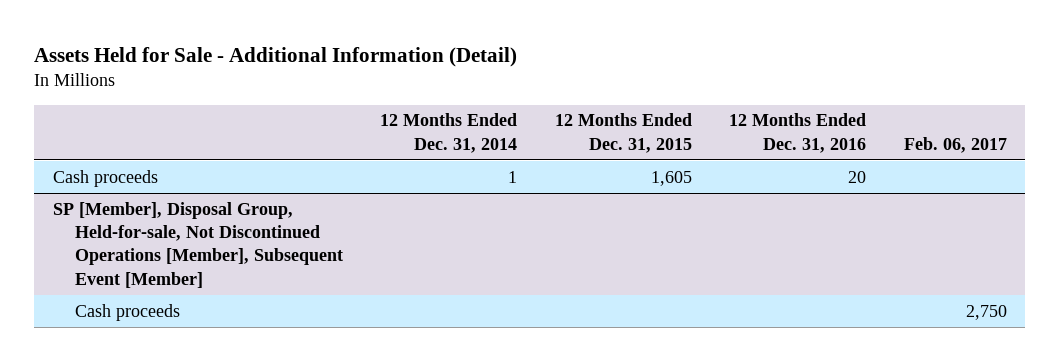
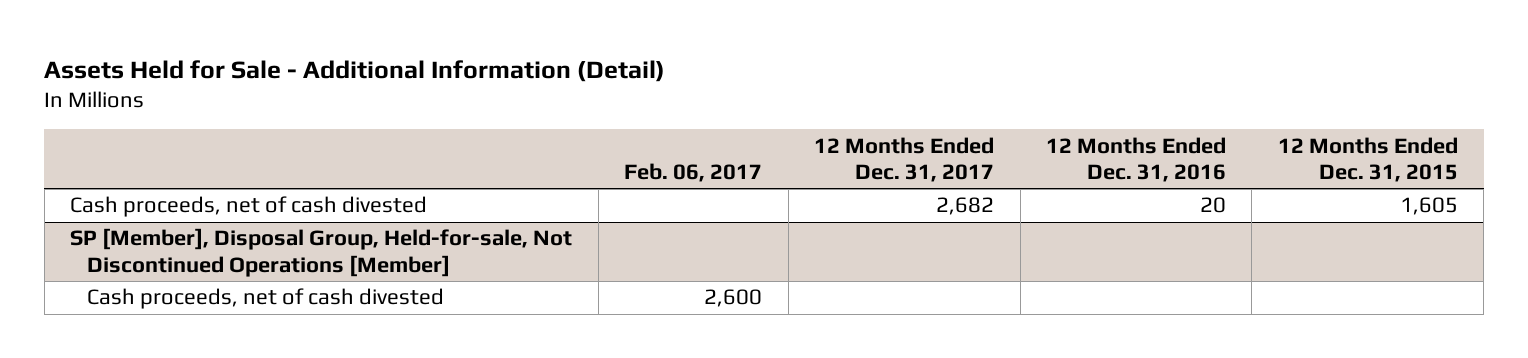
- | 12 Months Ended Dec. 31, 2014 | 12 Months Ended Dec. 31, 2015 | 12 Months Ended Dec. 31, 2016 | Feb. 06, 2017
+ | Feb. 06, 2017 | 12 Months Ended Dec. 31, 2017 | 12 Months Ended Dec. 31, 2016 | 12 Months Ended Dec. 31, 2015
- Cash proceeds | 1 | 1,605 | 20 |
- SP [Member], Disposal Group, Held-for-sale, Not Discontinued Operations [Member], Subsequent Event [Member]
- Cash proceeds | | | | 2,750
+ Cash proceeds, net of cash divested | | 2,682 | 20 | 1,605
+ SP [Member], Disposal Group, Held-for-sale, Not Discontinued Operations [Member]
+ Cash proceeds, net of cash divested | 2,600 | | |

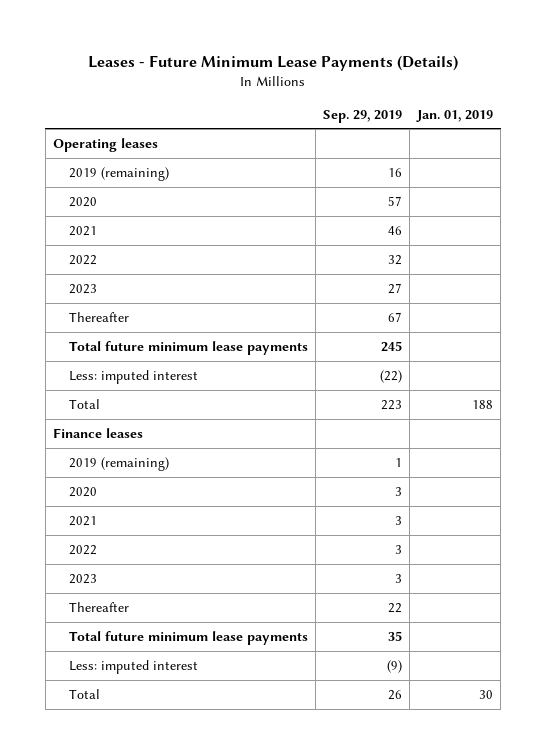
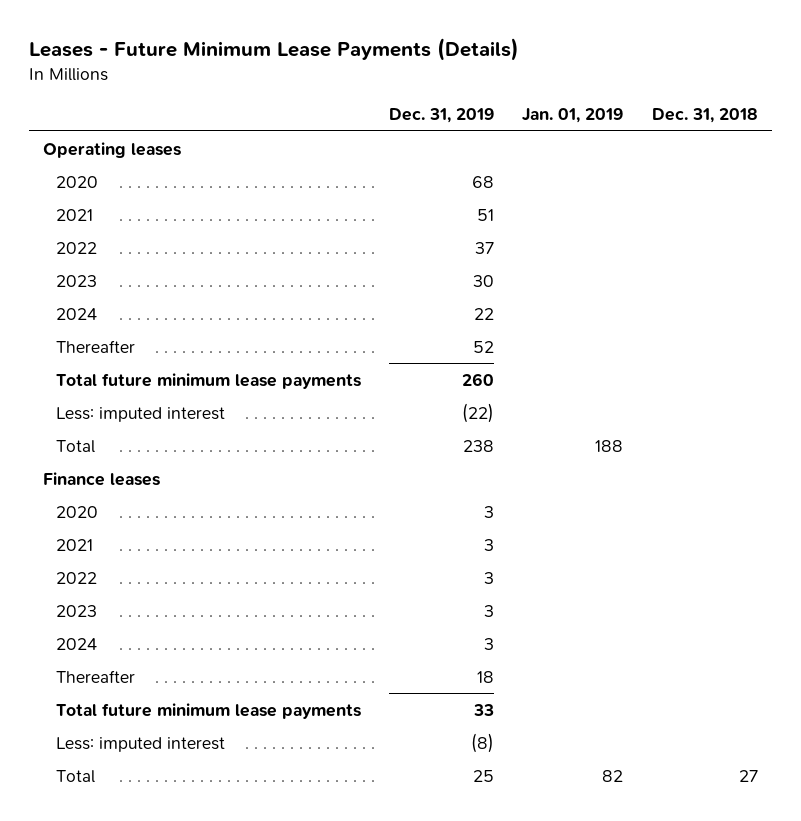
- | Sep. 29, 2019 | Jan. 01, 2019
+ | Dec. 31, 2019 | Jan. 01, 2019 | Dec. 31, 2018
- 2019 (remaining) | 16 |
+ 2024 | 22 | |
- 2019 (remaining) | 1 |
+ 2024 | 3 | |
- Total | 26 | 30
+ Total | 25 | 82 | 27

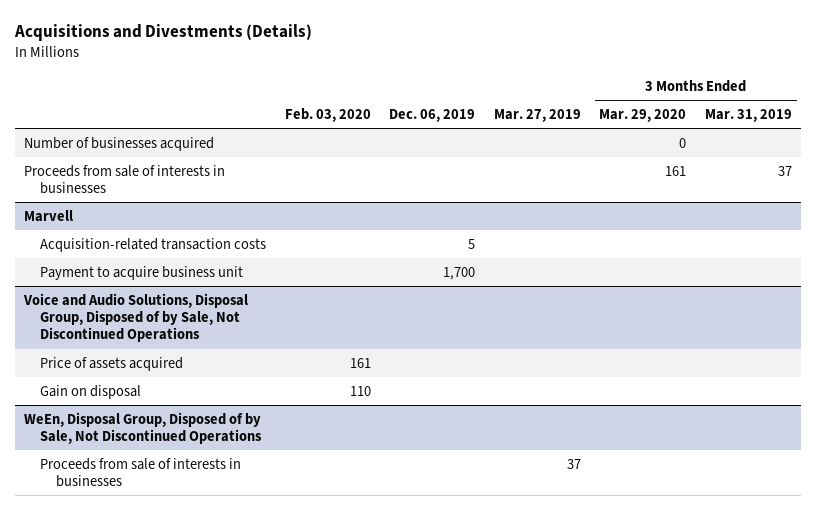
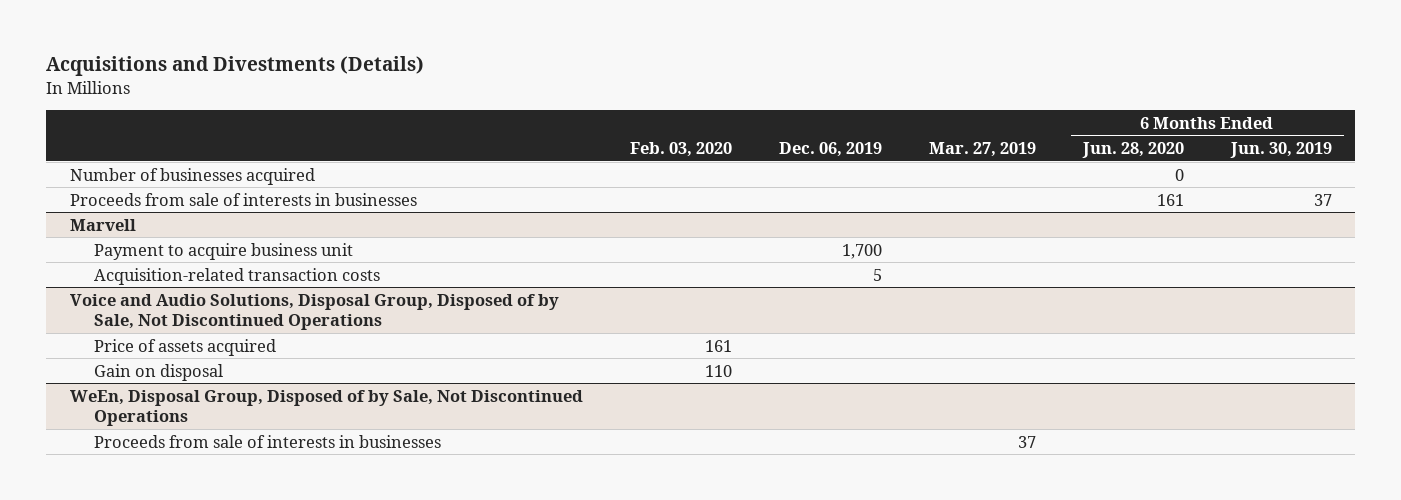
- | Feb. 03, 2020 | Dec. 06, 2019 | Mar. 27, 2019 | 3 Months Ended Mar. 29, 2020 | 3 Months Ended Mar. 31, 2019
+ | Feb. 03, 2020 | Dec. 06, 2019 | Mar. 27, 2019 | 6 Months Ended Jun. 28, 2020 | 6 Months Ended Jun. 30, 2019
@ Marvell
moved down: Acquisition-related transaction costs | | 5 | | |

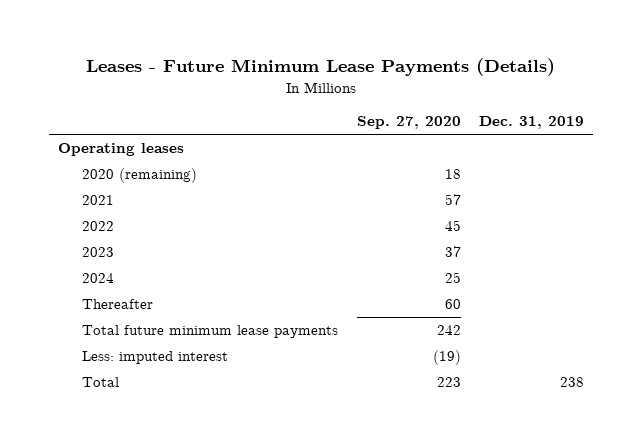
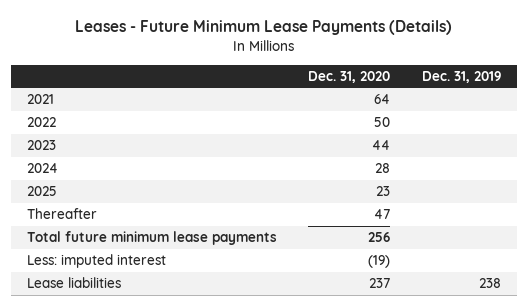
- | Sep. 27, 2020 | Dec. 31, 2019
+ | Dec. 31, 2020 | Dec. 31, 2019
- Operating leases
- 2020 (remaining) | 18 |
+ 2025 | 23 |
- Total | 223 | 238
+ Lease liabilities | 237 | 238

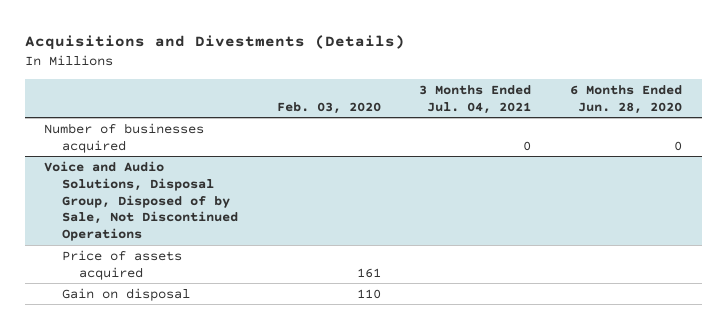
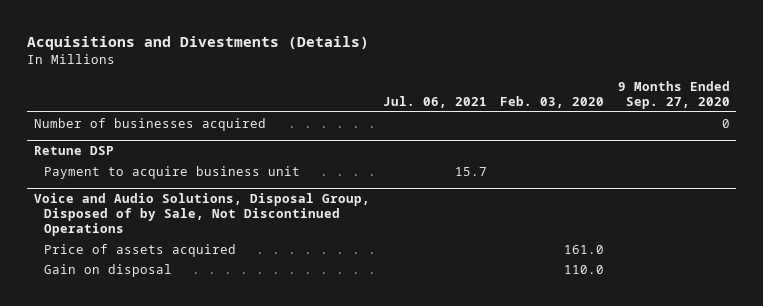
- | Feb. 03, 2020 | 3 Months Ended Jul. 04, 2021 | 6 Months Ended Jun. 28, 2020
+ | Jul. 06, 2021 | Feb. 03, 2020 | 9 Months Ended Sep. 27, 2020
+ Retune DSP
+ Payment to acquire business unit | 15.7 | |
@ Voice and Audio Solutions, Disposal Group, Disposed of by Sale, Not Discontinued Operations
- Price of assets acquired | 161 | |
- Gain on disposal | 110 | |
+ Price of assets acquired | | 161.0 |
+ Gain on disposal | | 110.0 |

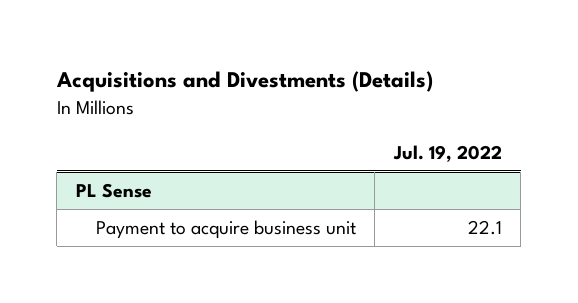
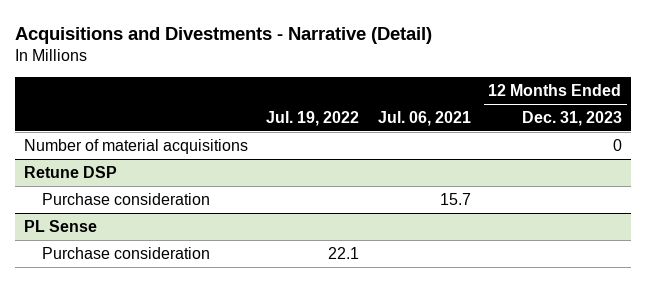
- Acquisitions and Divestments (Details)
+ Acquisitions and Divestments - Narrative (Detail)
- | Jul. 19, 2022
+ | Jul. 19, 2022 | Jul. 06, 2021 | 12 Months Ended Dec. 31, 2023
+ Number of material acquisitions | | | 0
+ Retune DSP
+ Purchase consideration | | 15.7 |
@ PL Sense
- Payment to acquire business unit | 22.1
+ Purchase consideration | 22.1 | |

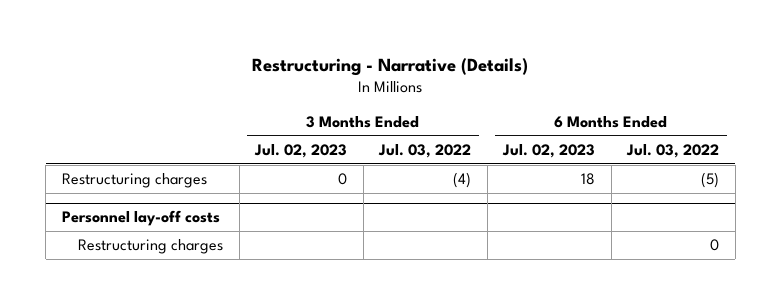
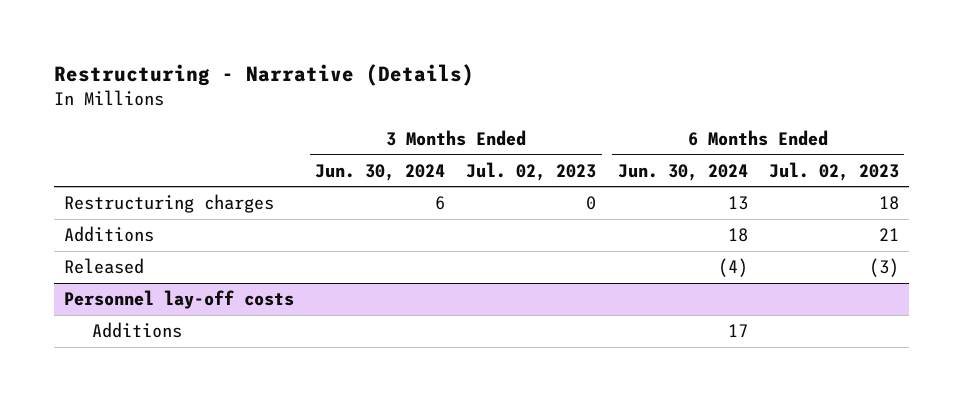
- | 3 Months Ended Jul. 02, 2023 | 3 Months Ended Jul. 03, 2022 | 6 Months Ended Jul. 02, 2023 | 6 Months Ended Jul. 03, 2022
+ | 3 Months Ended Jun. 30, 2024 | 3 Months Ended Jul. 02, 2023 | 6 Months Ended Jun. 30, 2024 | 6 Months Ended Jul. 02, 2023
+ Additions | | | 18 | 21
+ Released | | | (4) | (3)
@ Personnel lay-off costs
- Restructuring charges | | | | 0
+ Additions | | | 17 |

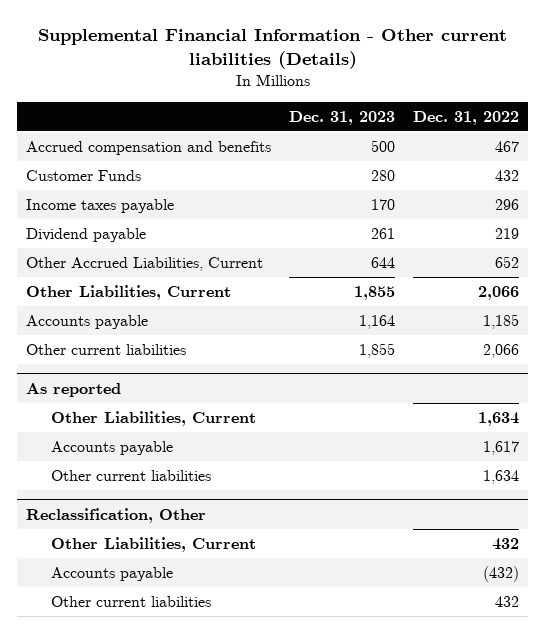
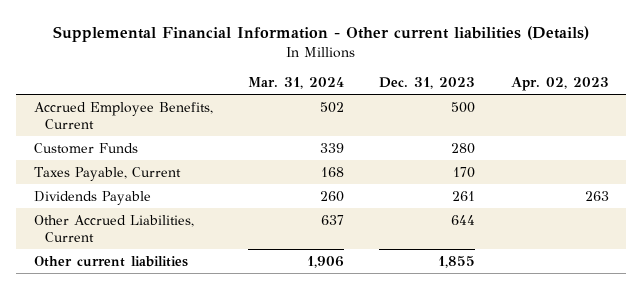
- | Dec. 31, 2023 | Dec. 31, 2022
+ | Mar. 31, 2024 | Dec. 31, 2023 | Apr. 02, 2023
- Accrued compensation and benefits | 500 | 467
+ Accrued Employee Benefits, Current | 502 | 500 |
- Income taxes payable | 170 | 296
- Dividend payable | 261 | 219
+ Taxes Payable, Current | 168 | 170 |
+ Dividends Payable | 260 | 261 | 263
- Other Liabilities, Current | 1,855 | 2,066
- Accounts payable | 1,164 | 1,185
- As reported
- Other Liabilities, Current | | 1,634
- Accounts payable | | 1,617
- Other current liabilities | | 1,634
- Reclassification, Other
- Other Liabilities, Current | | 432
- Accounts payable | | (432)
- Other current liabilities | | 432

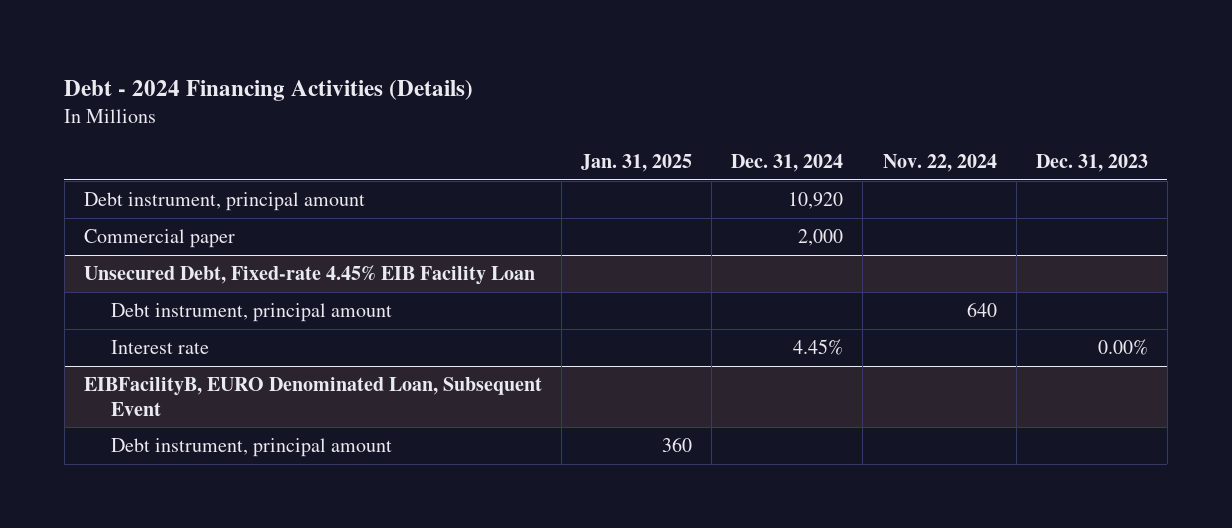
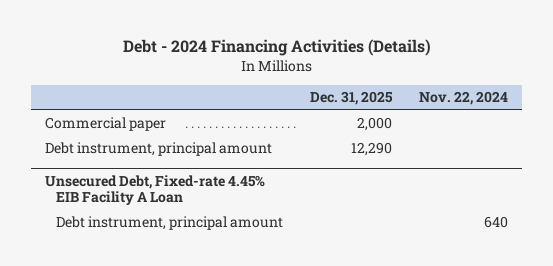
- | Jan. 31, 2025 | Dec. 31, 2024 | Nov. 22, 2024 | Dec. 31, 2023
+ | Dec. 31, 2025 | Nov. 22, 2024
- Unsecured Debt, Fixed-rate 4.45% EIB Facility Loan
moved down: Debt instrument, principal amount | 12,290 |
+ Unsecured Debt, Fixed-rate 4.45% EIB Facility A Loan
- Interest rate | | 4.45% | | 0.00%
- EIBFacilityB, EURO Denominated Loan, Subsequent Event
- Debt instrument, principal amount | 360 | | |

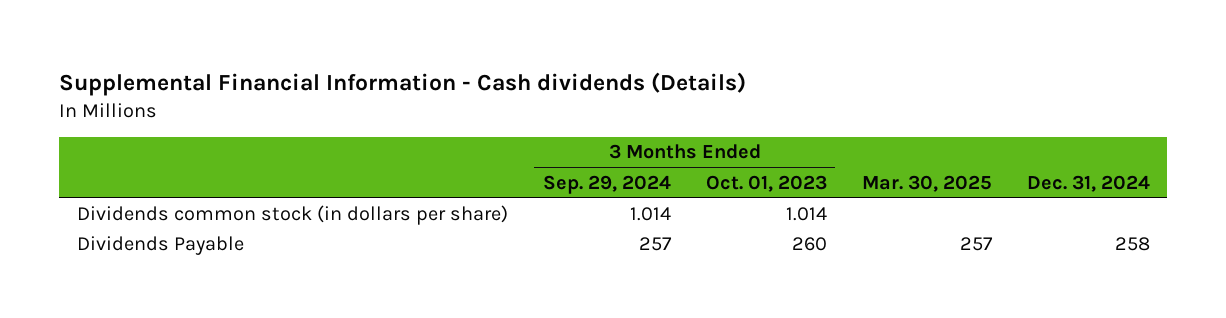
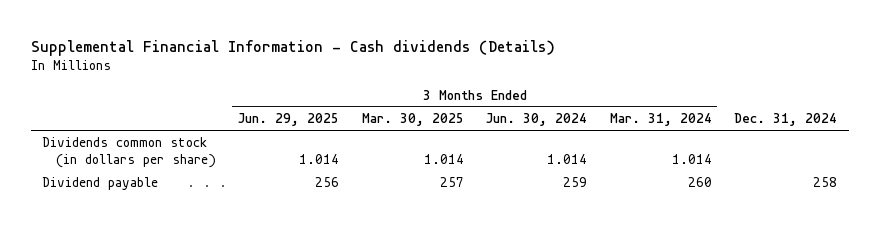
- | 3 Months Ended Sep. 29, 2024 | 3 Months Ended Oct. 01, 2023 | Mar. 30, 2025 | Dec. 31, 2024
+ | 3 Months Ended Jun. 29, 2025 | 3 Months Ended Mar. 30, 2025 | 3 Months Ended Jun. 30, 2024 | 3 Months Ended Mar. 31, 2024 | Dec. 31, 2024
- Dividends Payable | 257 | 260 | 257 | 258
+ Dividend payable | 256 | 257 | 259 | 260 | 258

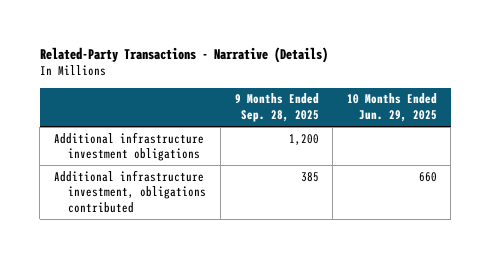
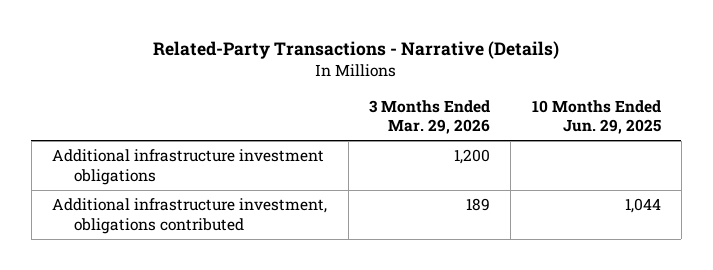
- | 9 Months Ended Sep. 28, 2025 | 10 Months Ended Jun. 29, 2025
+ | 3 Months Ended Mar. 29, 2026 | 10 Months Ended Jun. 29, 2025
- Additional infrastructure investment, obligations contributed | 385 | 660
+ Additional infrastructure investment, obligations contributed | 189 | 1,044

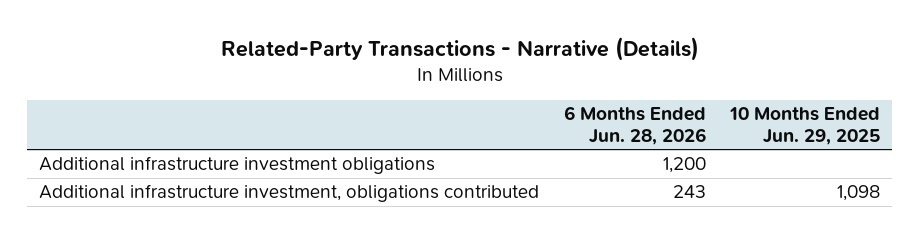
- | 3 Months Ended Mar. 29, 2026 | 10 Months Ended Jun. 29, 2025
+ | 6 Months Ended Jun. 28, 2026 | 10 Months Ended Jun. 29, 2025
- Additional infrastructure investment, obligations contributed | 189 | 1,044
+ Additional infrastructure investment, obligations contributed | 243 | 1,098

